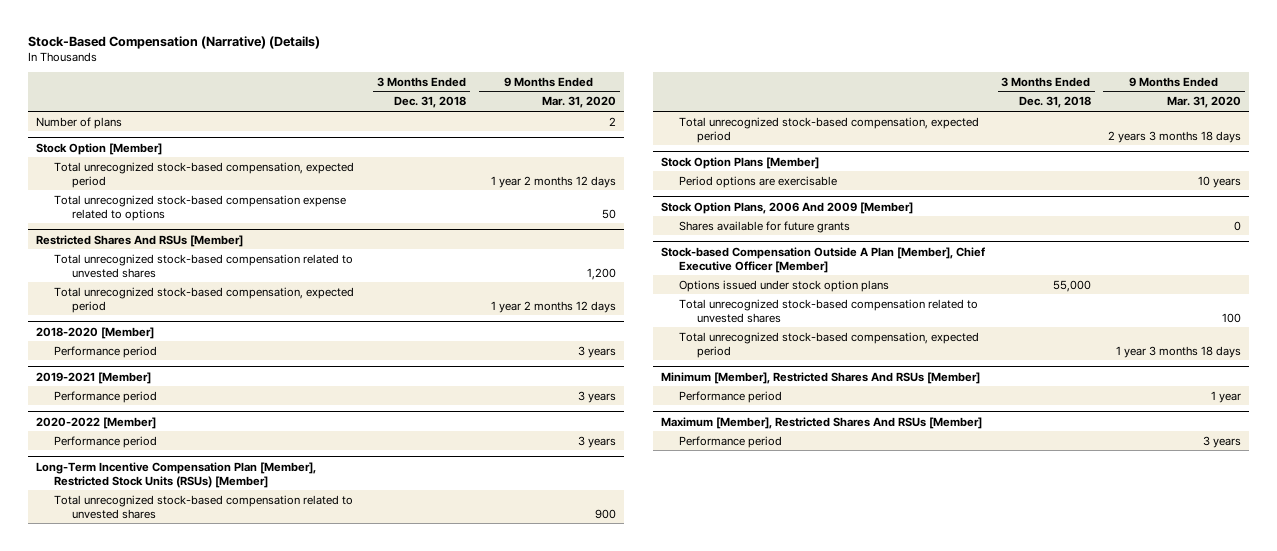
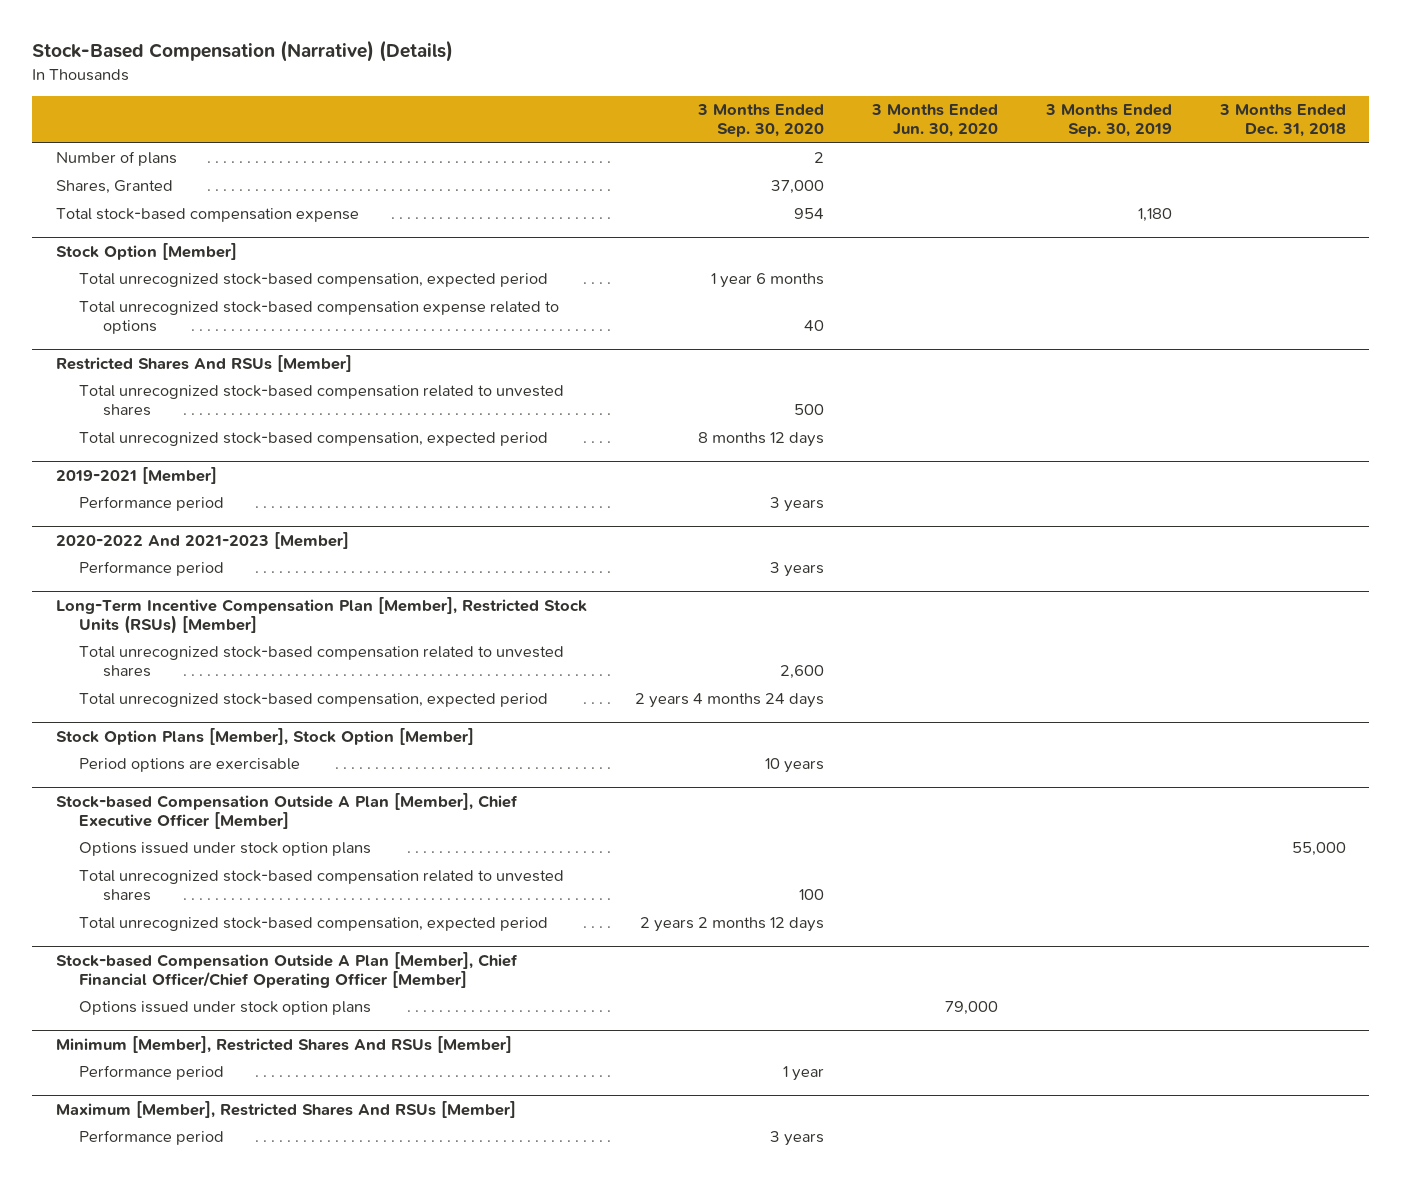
- | 3 Months Ended Dec. 31, 2018 | 9 Months Ended Mar. 31, 2020
+ | 3 Months Ended Sep. 30, 2020 | 3 Months Ended Jun. 30, 2020 | 3 Months Ended Sep. 30, 2019 | 3 Months Ended Dec. 31, 2018
+ Shares, Granted | 37,000 | | |
+ Total stock-based compensation expense | 954 | | 1,180 |
- 2018-2020 [Member]
- Performance period | | 3 years
- 2020-2022 [Member]
+ 2020-2022 And 2021-2023 [Member]
- Stock Option Plans [Member]
+ Stock Option Plans [Member], Stock Option [Member]
- Stock Option Plans, 2006 And 2009 [Member]
- Shares available for future grants | | 0
+ Stock-based Compensation Outside A Plan [Member], Chief Financial Officer/Chief Operating Officer [Member]
+ Options issued under stock option plans | | 79,000 | |

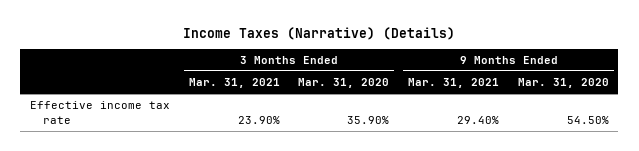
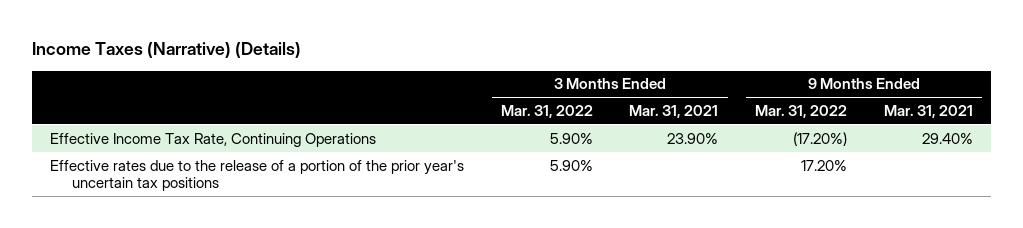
- | 3 Months Ended Mar. 31, 2021 | 3 Months Ended Mar. 31, 2020 | 9 Months Ended Mar. 31, 2021 | 9 Months Ended Mar. 31, 2020
+ | 3 Months Ended Mar. 31, 2022 | 3 Months Ended Mar. 31, 2021 | 9 Months Ended Mar. 31, 2022 | 9 Months Ended Mar. 31, 2021
- Effective income tax rate | 23.90% | 35.90% | 29.40% | 54.50%
+ Effective Income Tax Rate, Continuing Operations | 5.90% | 23.90% | (17.20%) | 29.40%
+ Effective rates due to the release of a portion of the prior year's uncertain tax positions | 5.90% | | 17.20% |

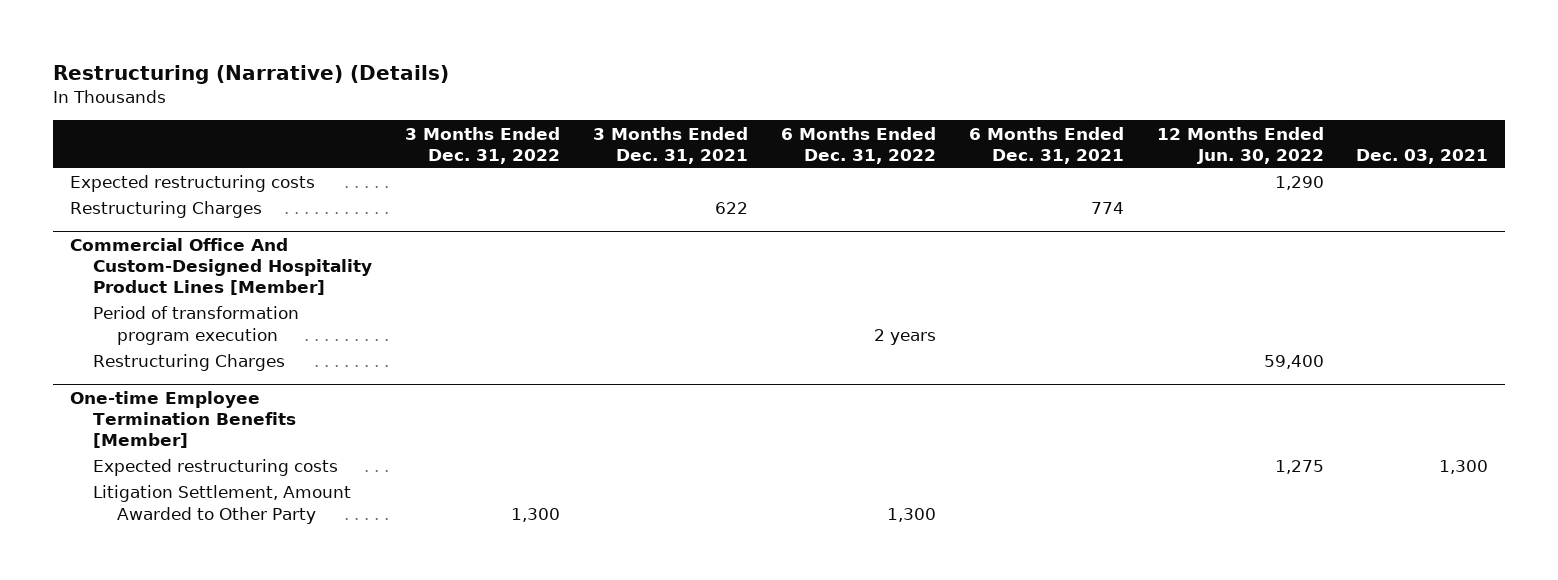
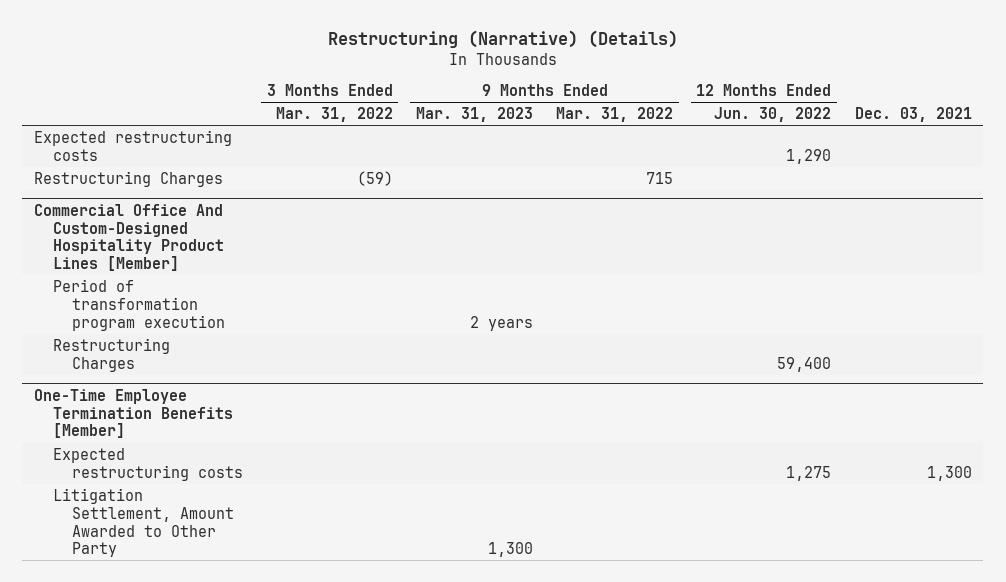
- | 3 Months Ended Dec. 31, 2022 | 3 Months Ended Dec. 31, 2021 | 6 Months Ended Dec. 31, 2022 | 6 Months Ended Dec. 31, 2021 | 12 Months Ended Jun. 30, 2022 | Dec. 03, 2021
+ | 3 Months Ended Mar. 31, 2022 | 9 Months Ended Mar. 31, 2023 | 9 Months Ended Mar. 31, 2022 | 12 Months Ended Jun. 30, 2022 | Dec. 03, 2021
- One-time Employee Termination Benefits [Member]
+ One-Time Employee Termination Benefits [Member]

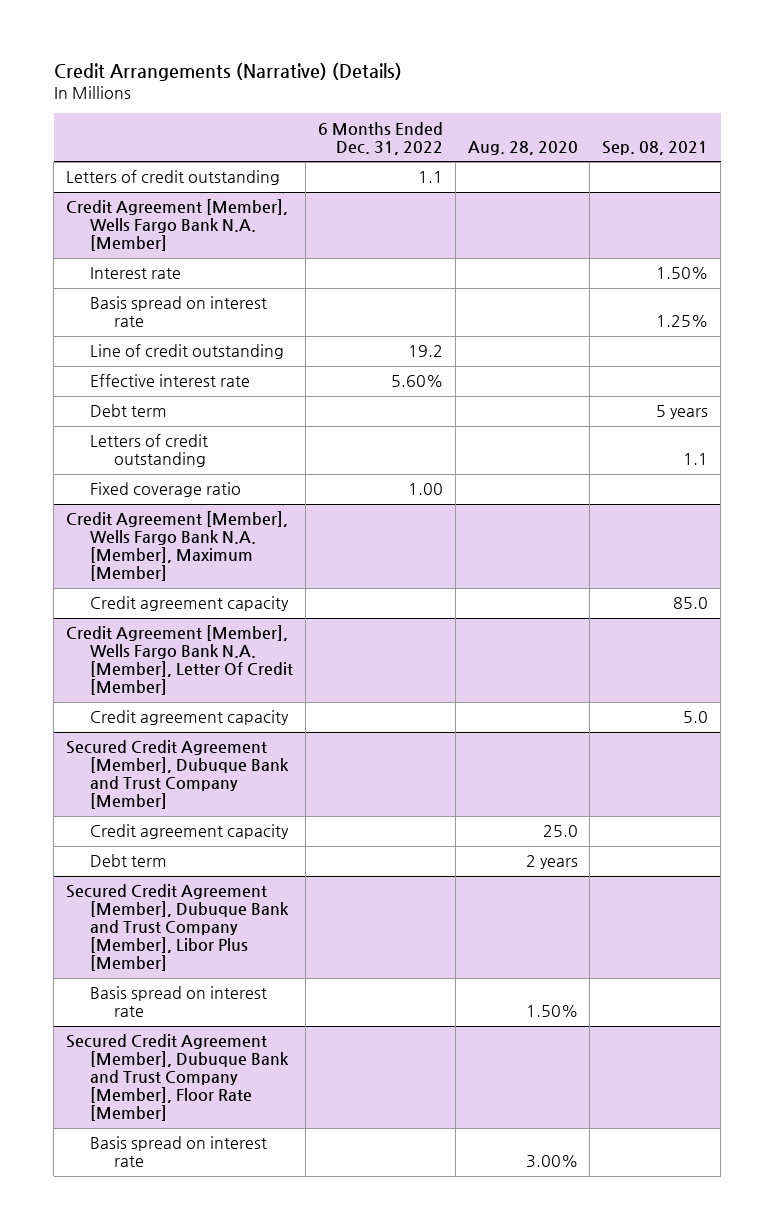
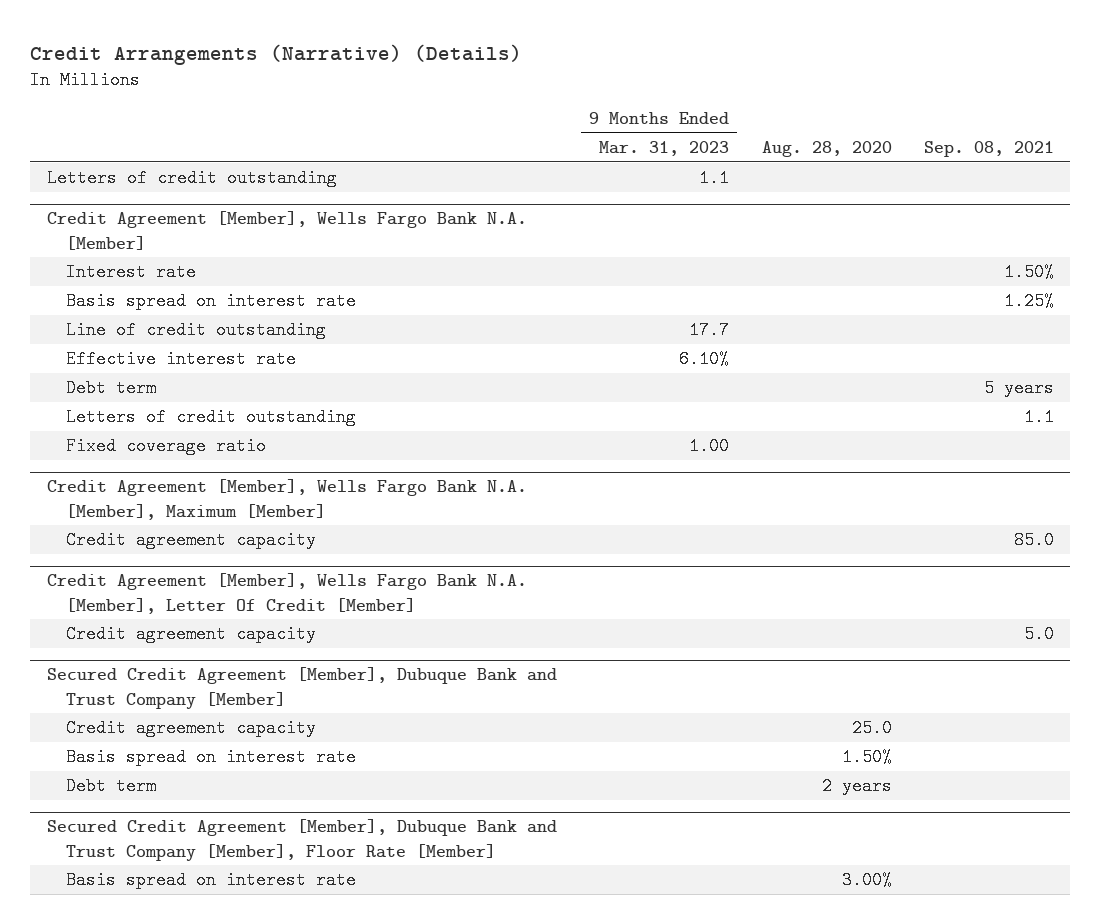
- | 6 Months Ended Dec. 31, 2022 | Aug. 28, 2020 | Sep. 08, 2021
+ | 9 Months Ended Mar. 31, 2023 | Aug. 28, 2020 | Sep. 08, 2021
@ Secured Credit Agreement [Member], Dubuque Bank and Trust Company [Member]
+ Basis spread on interest rate | | 1.50% |
- Secured Credit Agreement [Member], Dubuque Bank and Trust Company [Member], Libor Plus [Member]
- Basis spread on interest rate | | 1.50% |

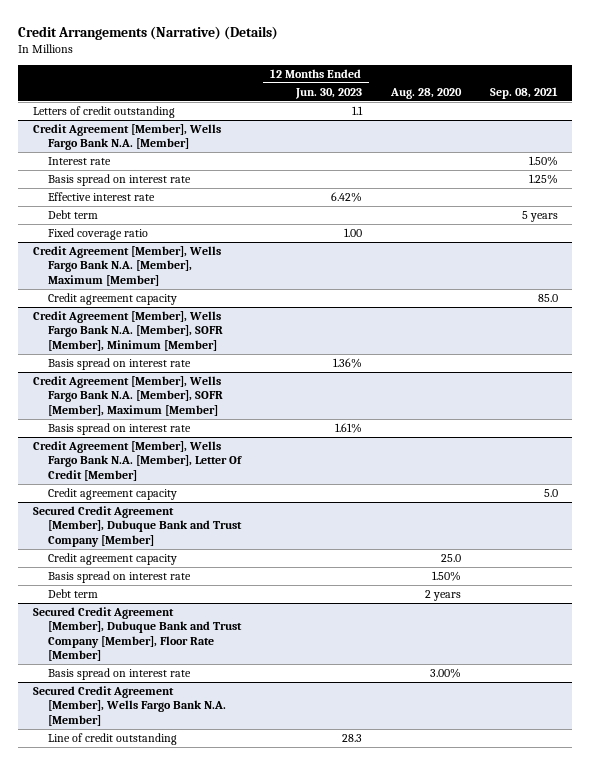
- | 9 Months Ended Mar. 31, 2023 | Aug. 28, 2020 | Sep. 08, 2021
+ | 12 Months Ended Jun. 30, 2023 | Aug. 28, 2020 | Sep. 08, 2021
@ Credit Agreement [Member], Wells Fargo Bank N.A. [Member]
- Line of credit outstanding | 17.7 | |
- Letters of credit outstanding | | | 1.1
+ Credit Agreement [Member], Wells Fargo Bank N.A. [Member], SOFR [Member], Minimum [Member]
+ Basis spread on interest rate | 1.36% | |
+ Credit Agreement [Member], Wells Fargo Bank N.A. [Member], SOFR [Member], Maximum [Member]
+ Basis spread on interest rate | 1.61% | |
+ Secured Credit Agreement [Member], Wells Fargo Bank N.A. [Member]
+ Line of credit outstanding | 28.3 | |

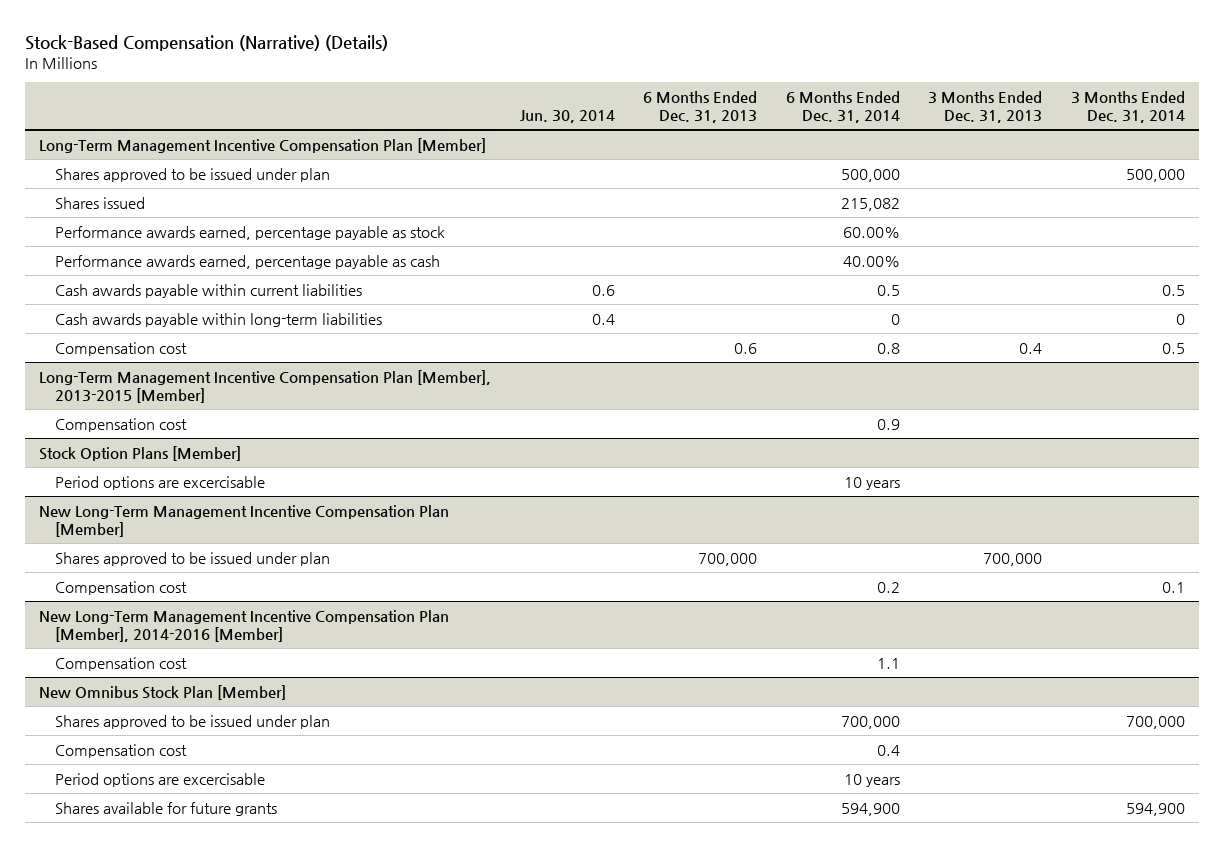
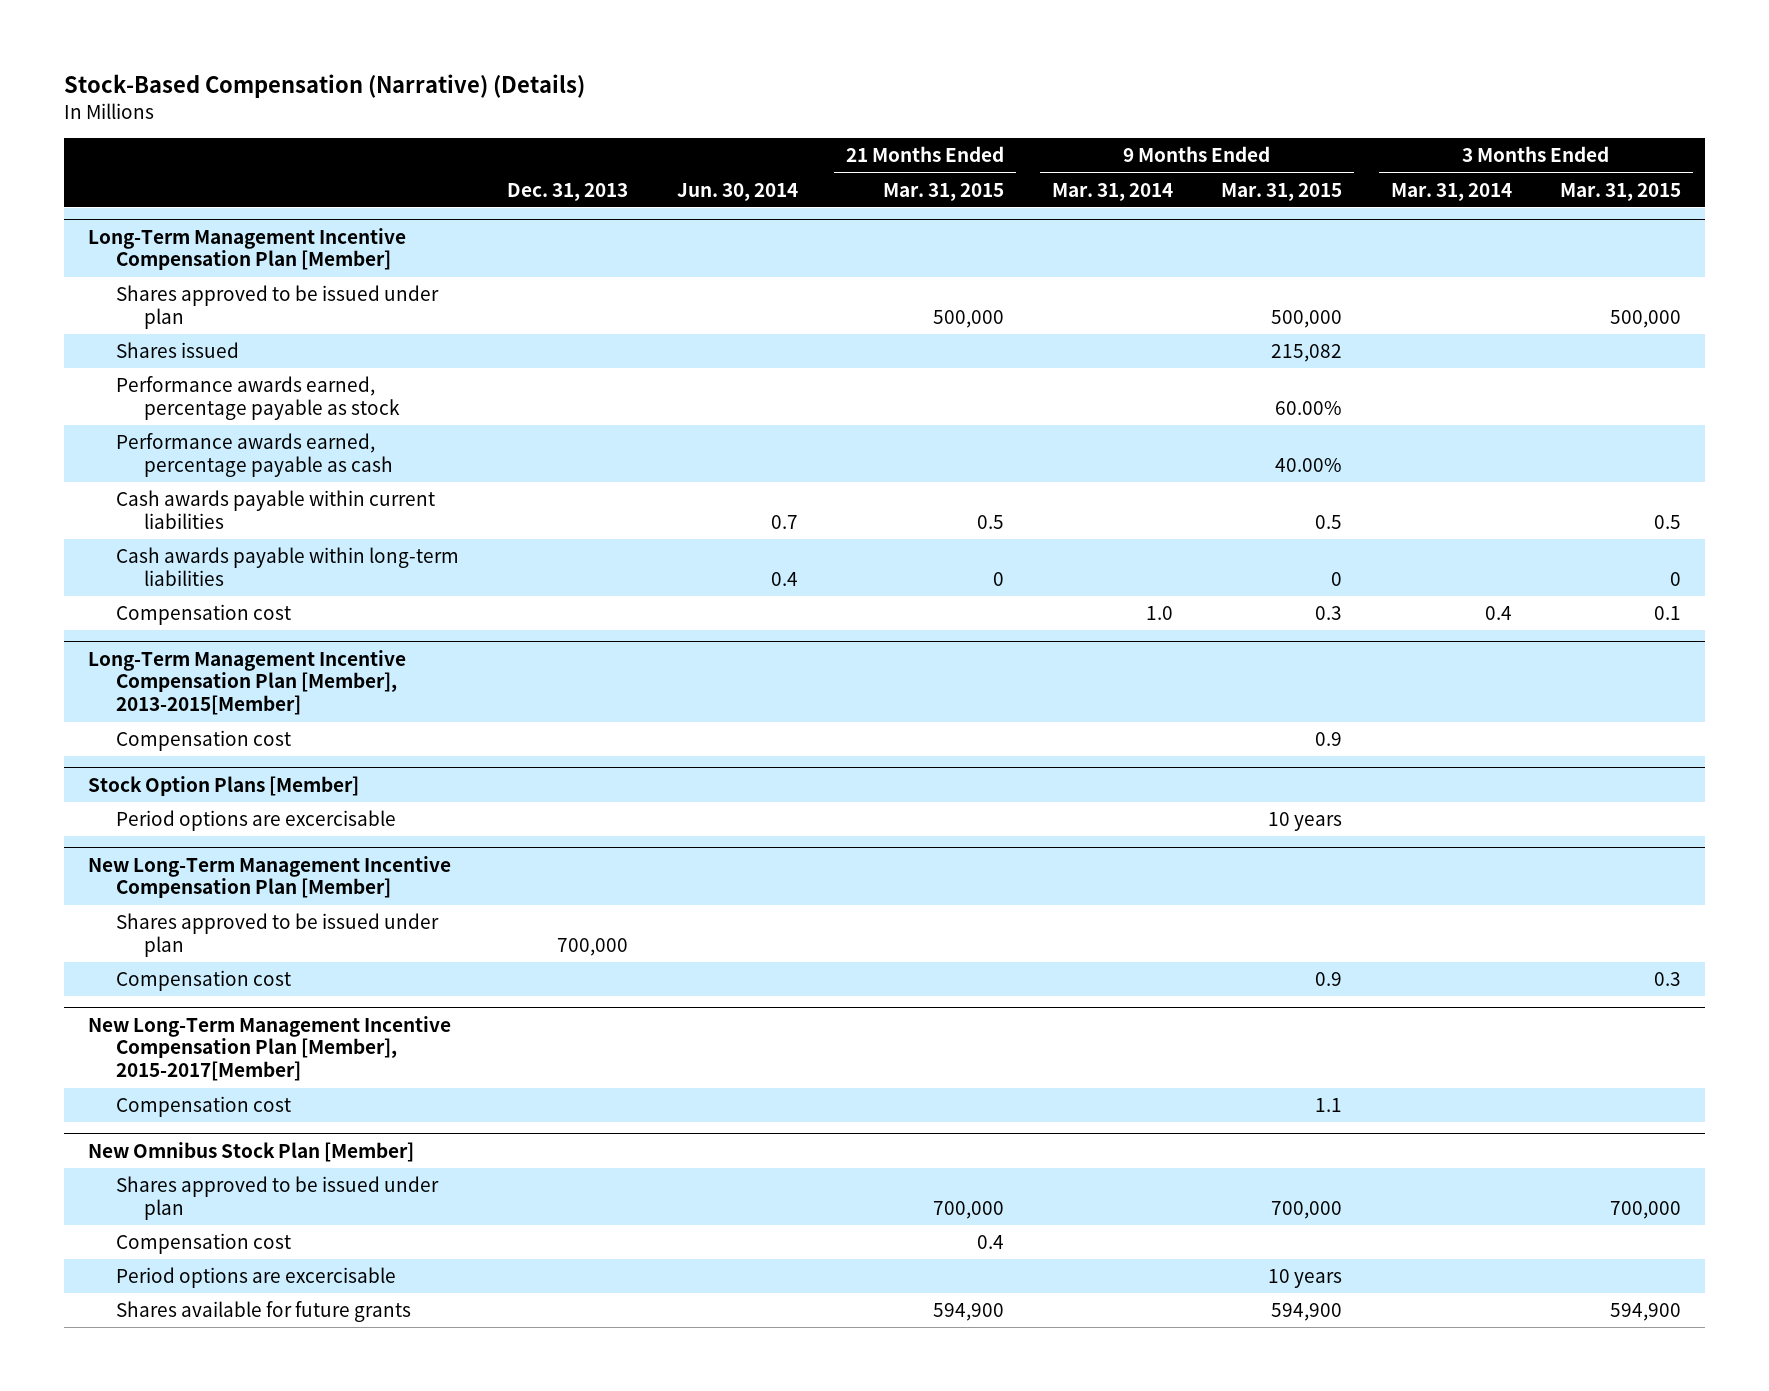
- | Jun. 30, 2014 | 6 Months Ended Dec. 31, 2013 | 6 Months Ended Dec. 31, 2014 | 3 Months Ended Dec. 31, 2013 | 3 Months Ended Dec. 31, 2014
+ | Dec. 31, 2013 | Jun. 30, 2014 | 21 Months Ended Mar. 31, 2015 | 9 Months Ended Mar. 31, 2014 | 9 Months Ended Mar. 31, 2015 | 3 Months Ended Mar. 31, 2014 | 3 Months Ended Mar. 31, 2015
@ Long-Term Management Incentive Compensation Plan [Member]
- Cash awards payable within current liabilities | 0.6 | | 0.5 | | 0.5
+ Cash awards payable within current liabilities | | 0.7 | 0.5 | | 0.5 | | 0.5
- Long-Term Management Incentive Compensation Plan [Member], 2013-2015 [Member]
+ Long-Term Management Incentive Compensation Plan [Member], 2013-2015[Member]
- New Long-Term Management Incentive Compensation Plan [Member], 2014-2016 [Member]
+ New Long-Term Management Incentive Compensation Plan [Member], 2015-2017[Member]

